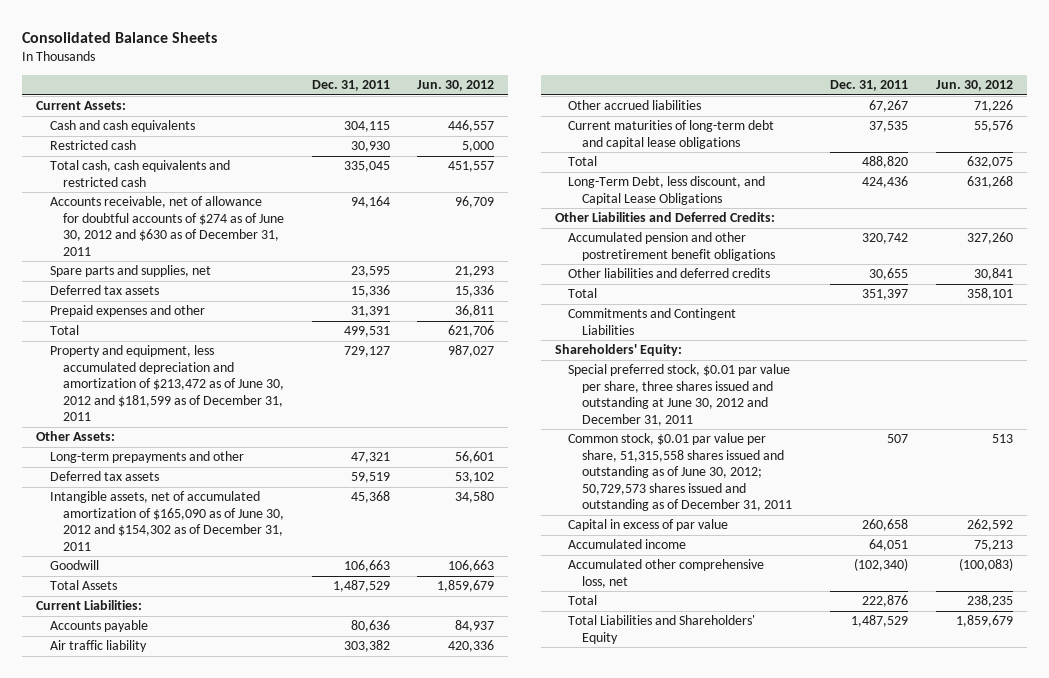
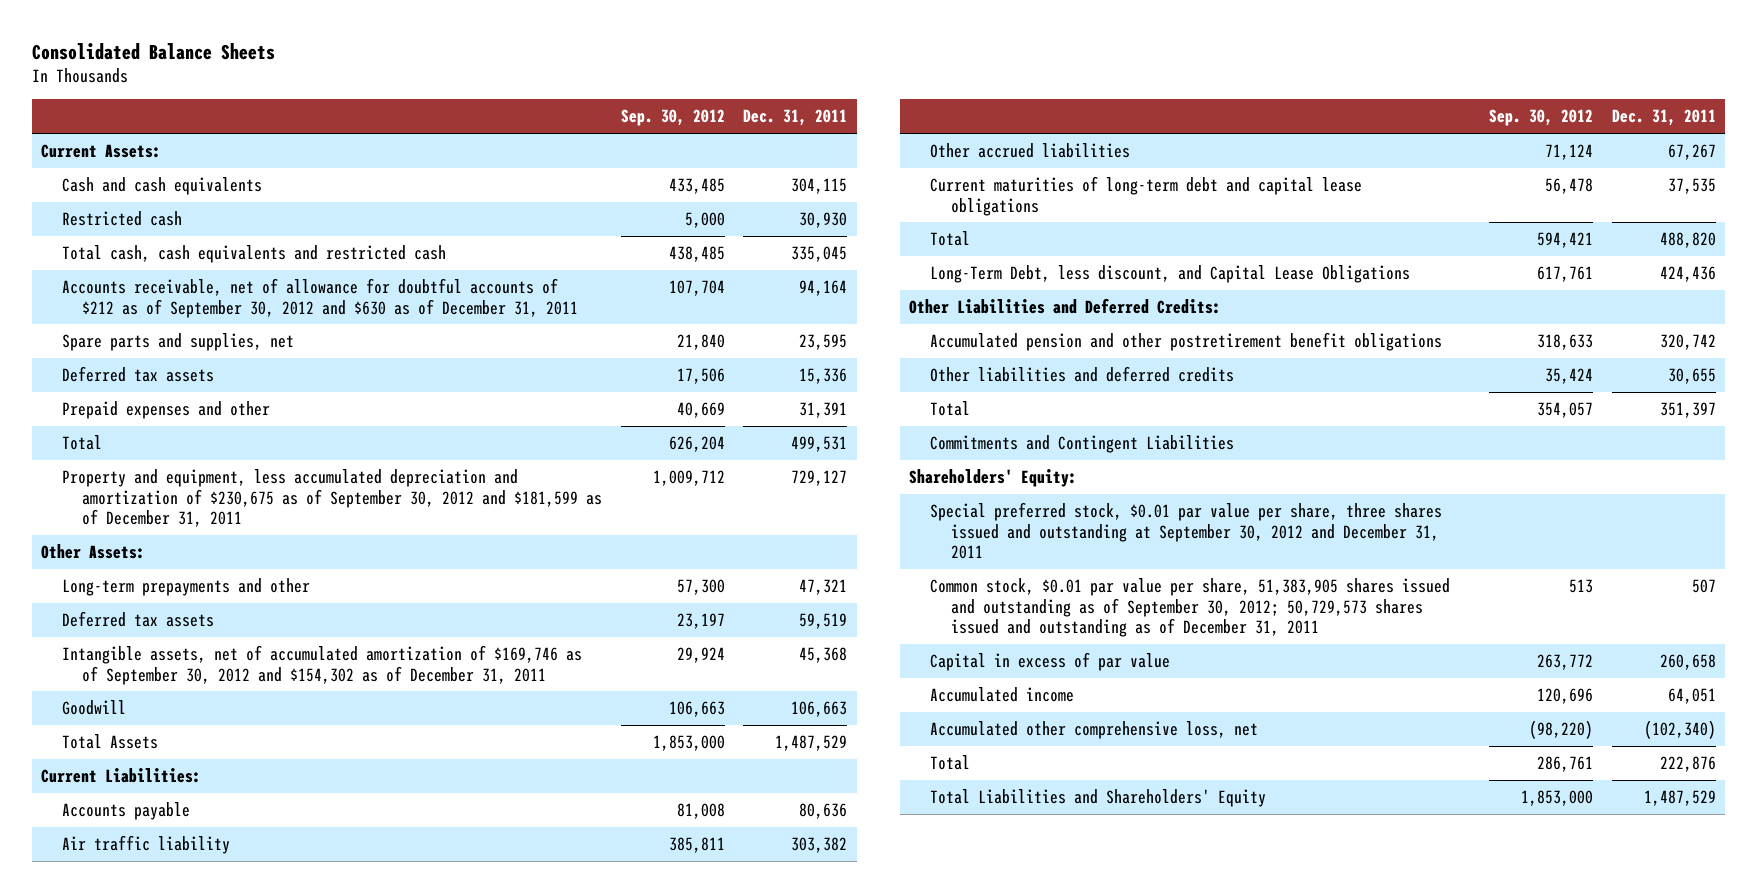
- | Dec. 31, 2011 | Jun. 30, 2012
+ | Sep. 30, 2012 | Dec. 31, 2011
- Accounts receivable, net of allowance for doubtful accounts of $274 as of June 30, 2012 and $630 as of December 31, 2011 | 94,164 | 96,709
+ Accounts receivable, net of allowance for doubtful accounts of $212 as of September 30, 2012 and $630 as of December 31, 2011 | 107,704 | 94,164
- Property and equipment, less accumulated depreciation and amortization of $213,472 as of June 30, 2012 and $181,599 as of December 31, 2011 | 729,127 | 987,027
+ Property and equipment, less accumulated depreciation and amortization of $230,675 as of September 30, 2012 and $181,599 as of December 31, 2011 | 1,009,712 | 729,127
- Intangible assets, net of accumulated amortization of $165,090 as of June 30, 2012 and $154,302 as of December 31, 2011 | 45,368 | 34,580
+ Intangible assets, net of accumulated amortization of $169,746 as of September 30, 2012 and $154,302 as of December 31, 2011 | 29,924 | 45,368
- Special preferred stock, $0.01 par value per share, three shares issued and outstanding at June 30, 2012 and December 31, 2011
- Common stock, $0.01 par value per share, 51,315,558 shares issued and outstanding as of June 30, 2012; 50,729,573 shares issued and outstanding as of December 31, 2011 | 507 | 513
+ Special preferred stock, $0.01 par value per share, three shares issued and outstanding at September 30, 2012 and December 31, 2011
+ Common stock, $0.01 par value per share, 51,383,905 shares issued and outstanding as of September 30, 2012; 50,729,573 shares issued and outstanding as of December 31, 2011 | 513 | 507

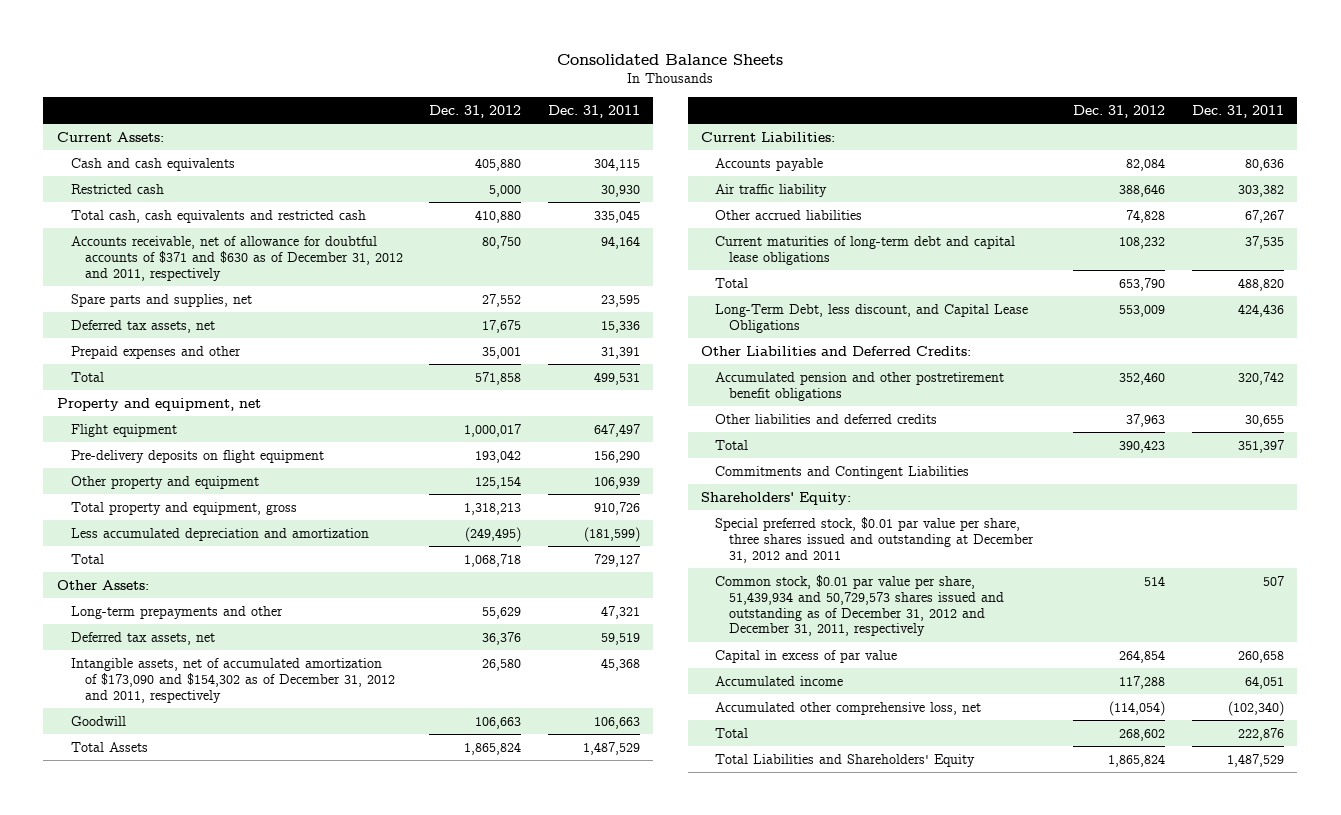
- | Sep. 30, 2012 | Dec. 31, 2011
+ | Dec. 31, 2012 | Dec. 31, 2011
- Accounts receivable, net of allowance for doubtful accounts of $212 as of September 30, 2012 and $630 as of December 31, 2011 | 107,704 | 94,164
+ Accounts receivable, net of allowance for doubtful accounts of $371 and $630 as of December 31, 2012 and 2011, respectively | 80,750 | 94,164
- Deferred tax assets | 17,506 | 15,336
+ Deferred tax assets, net | 17,675 | 15,336
- Property and equipment, less accumulated depreciation and amortization of $230,675 as of September 30, 2012 and $181,599 as of December 31, 2011 | 1,009,712 | 729,127
+ Property and equipment, net
+ Flight equipment | 1,000,017 | 647,497
+ Pre-delivery deposits on flight equipment | 193,042 | 156,290
+ Other property and equipment | 125,154 | 106,939
+ Total property and equipment, gross | 1,318,213 | 910,726
+ Less accumulated depreciation and amortization | (249,495) | (181,599)
+ Total | 1,068,718 | 729,127
- Deferred tax assets | 23,197 | 59,519
- Intangible assets, net of accumulated amortization of $169,746 as of September 30, 2012 and $154,302 as of December 31, 2011 | 29,924 | 45,368
+ Deferred tax assets, net | 36,376 | 59,519
+ Intangible assets, net of accumulated amortization of $173,090 and $154,302 as of December 31, 2012 and 2011, respectively | 26,580 | 45,368
- Special preferred stock, $0.01 par value per share, three shares issued and outstanding at September 30, 2012 and December 31, 2011
- Common stock, $0.01 par value per share, 51,383,905 shares issued and outstanding as of September 30, 2012; 50,729,573 shares issued and outstanding as of December 31, 2011 | 513 | 507
+ Special preferred stock, $0.01 par value per share, three shares issued and outstanding at December 31, 2012 and 2011
+ Common stock, $0.01 par value per share, 51,439,934 and 50,729,573 shares issued and outstanding as of December 31, 2012 and December 31, 2011, respectively | 514 | 507

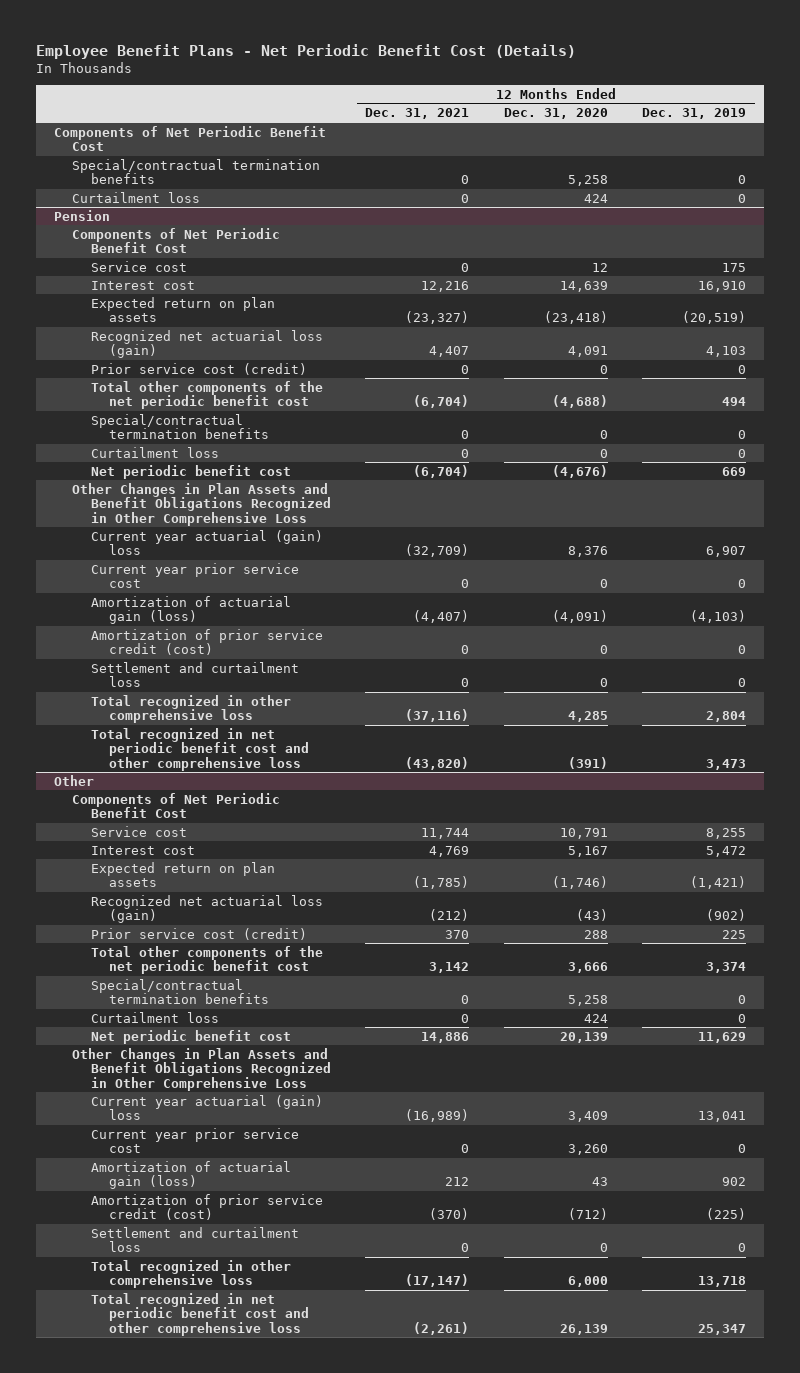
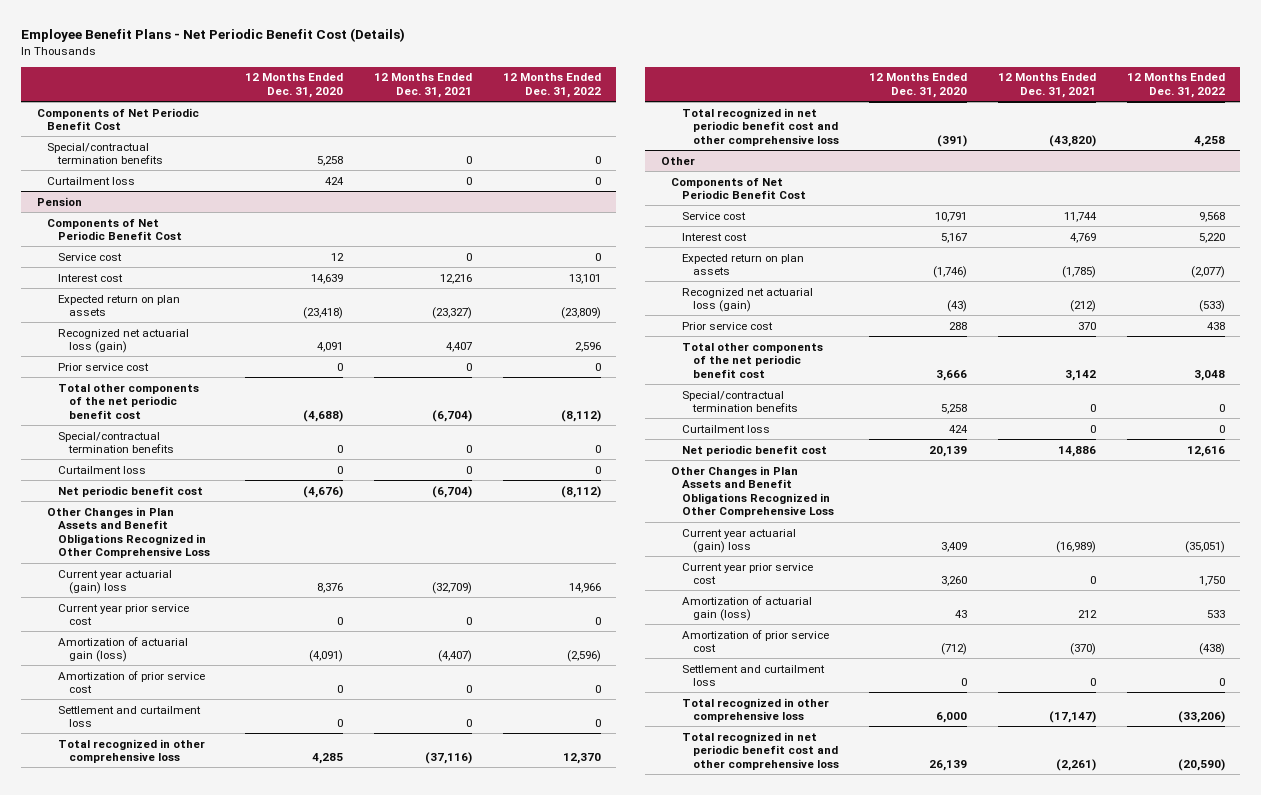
- | 12 Months Ended Dec. 31, 2021 | 12 Months Ended Dec. 31, 2020 | 12 Months Ended Dec. 31, 2019
+ | 12 Months Ended Dec. 31, 2020 | 12 Months Ended Dec. 31, 2021 | 12 Months Ended Dec. 31, 2022
@ Pension
- Prior service cost (credit) | 0 | 0 | 0
+ Prior service cost | 0 | 0 | 0
- Amortization of prior service credit (cost) | 0 | 0 | 0
+ Amortization of prior service cost | 0 | 0 | 0
@ Other
- Prior service cost (credit) | 370 | 288 | 225
+ Prior service cost | 288 | 370 | 438
- Amortization of prior service credit (cost) | (370) | (712) | (225)
+ Amortization of prior service cost | (712) | (370) | (438)

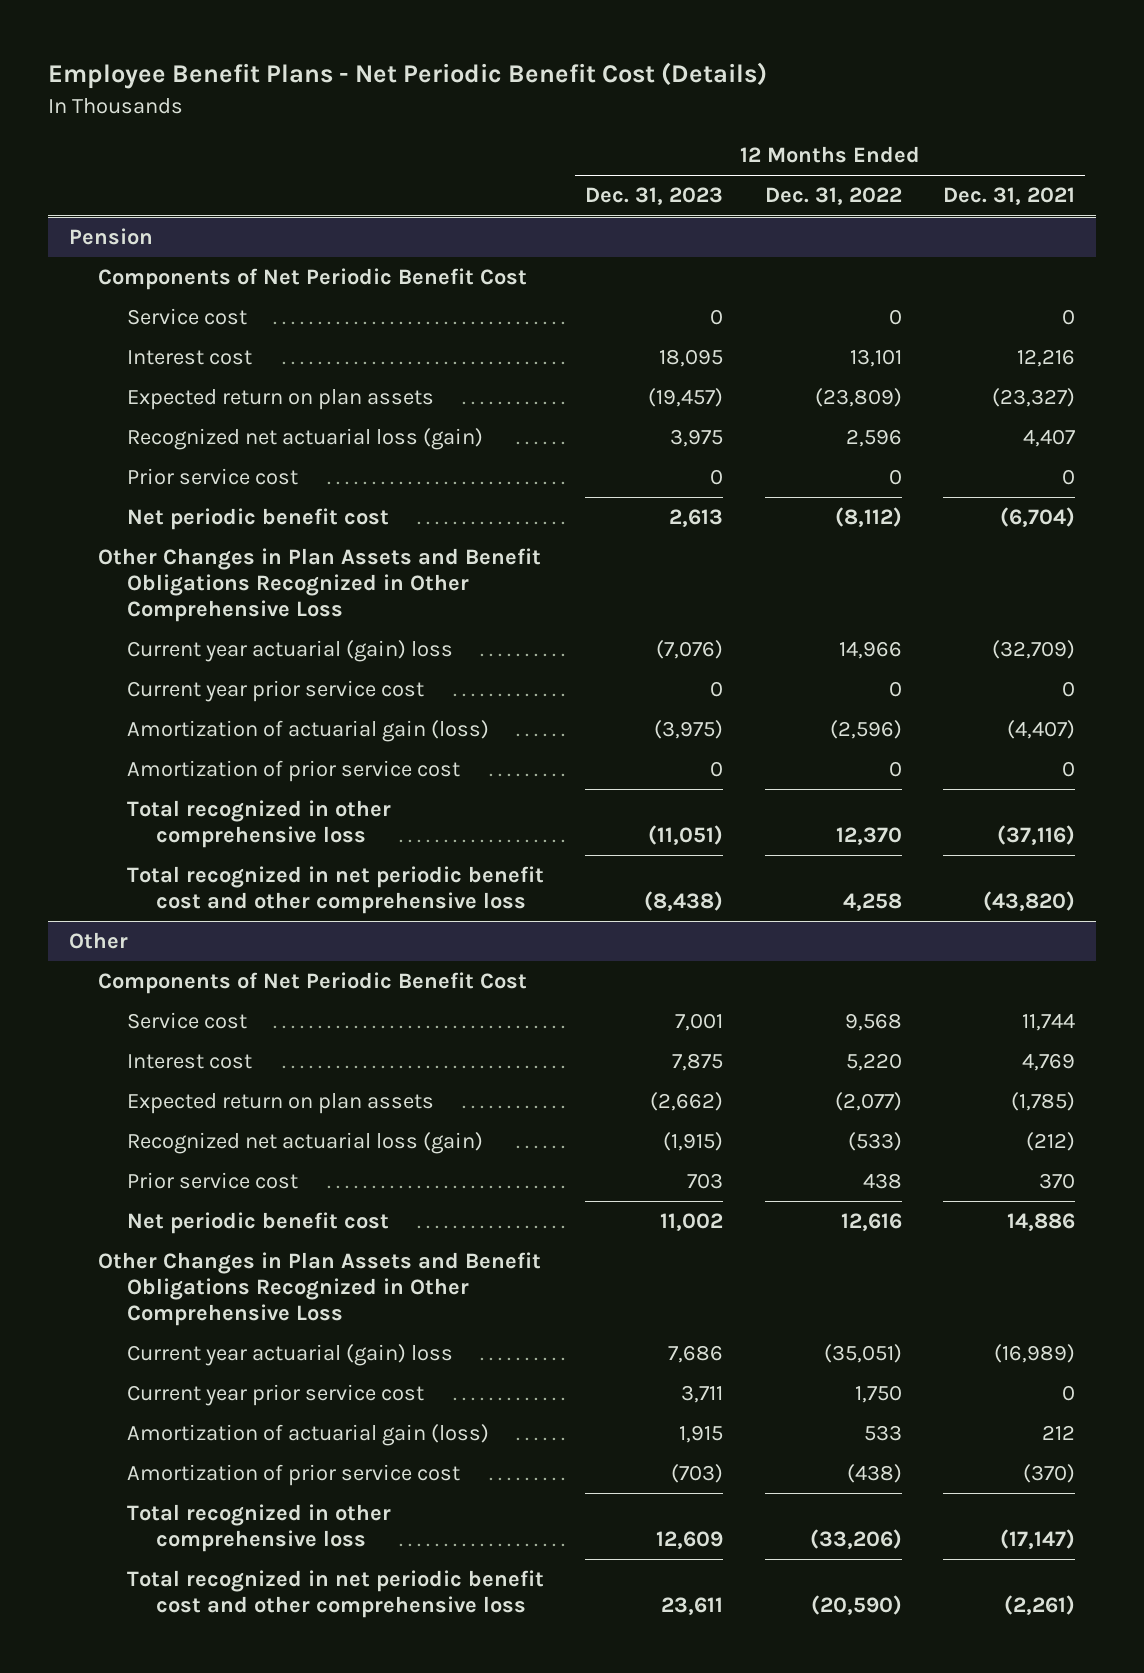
- | 12 Months Ended Dec. 31, 2020 | 12 Months Ended Dec. 31, 2021 | 12 Months Ended Dec. 31, 2022
+ | 12 Months Ended Dec. 31, 2023 | 12 Months Ended Dec. 31, 2022 | 12 Months Ended Dec. 31, 2021
- Components of Net Periodic Benefit Cost
- Special/contractual termination benefits | 5,258 | 0 | 0
- Curtailment loss | 424 | 0 | 0
@ Pension
- Total other components of the net periodic benefit cost | (4,688) | (6,704) | (8,112)
- Special/contractual termination benefits | 0 | 0 | 0
- Curtailment loss | 0 | 0 | 0
- Settlement and curtailment loss | 0 | 0 | 0
@ Other
- Total other components of the net periodic benefit cost | 3,666 | 3,142 | 3,048
- Special/contractual termination benefits | 5,258 | 0 | 0
- Curtailment loss | 424 | 0 | 0
- Settlement and curtailment loss | 0 | 0 | 0

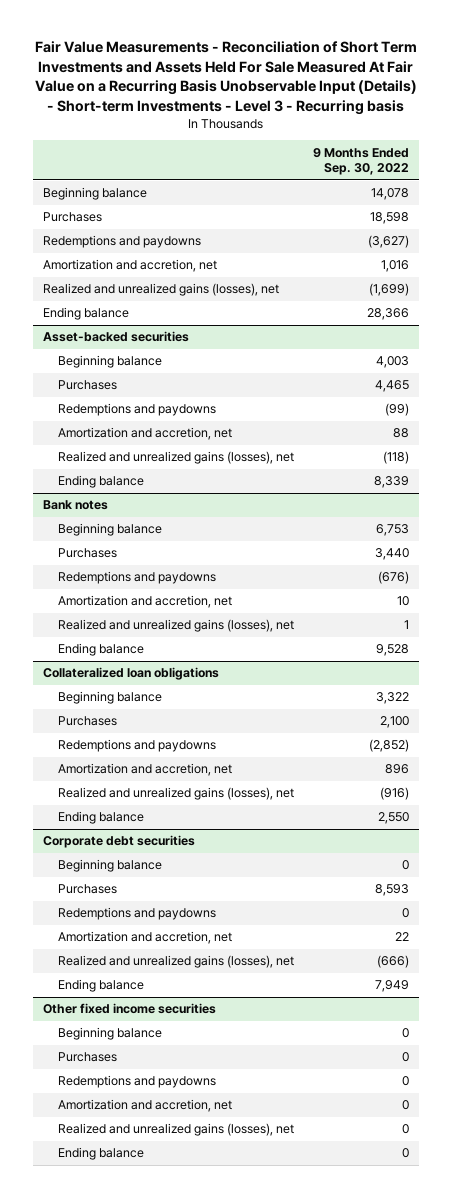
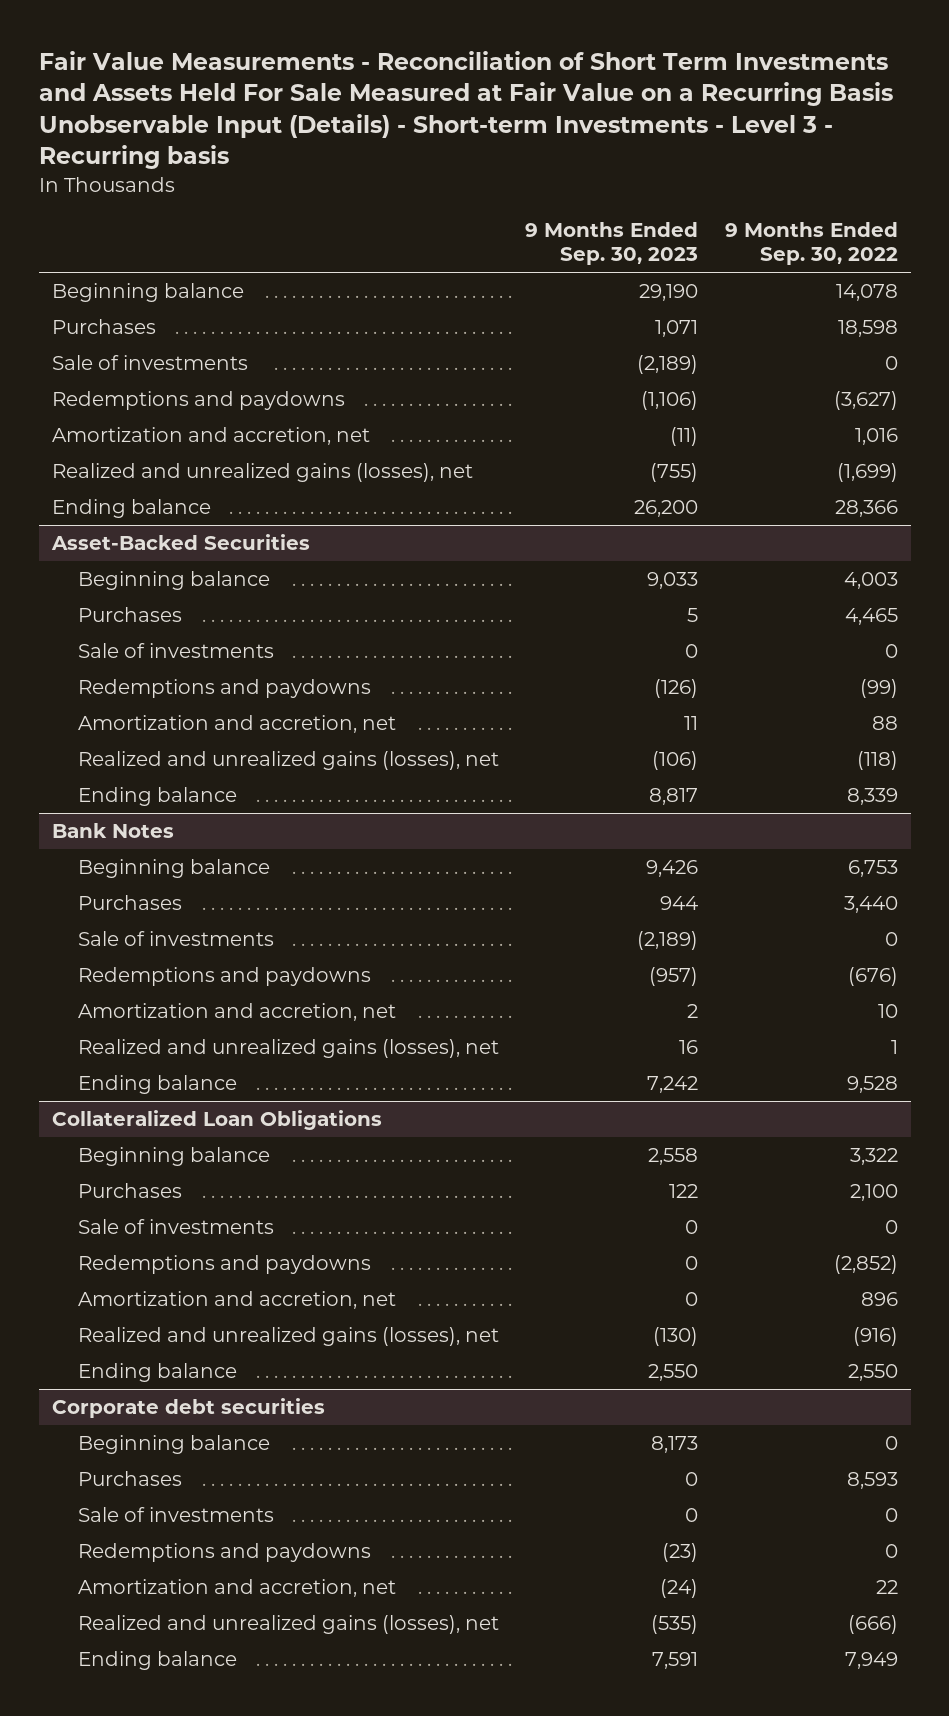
- Fair Value Measurements - Reconciliation of Short Term Investments and Assets Held For Sale Measured At Fair Value on a Recurring Basis Unobservable Input (Details) - Short-term Investments - Level 3 - Recurring basis
+ Fair Value Measurements - Reconciliation of Short Term Investments and Assets Held For Sale Measured at Fair Value on a Recurring Basis Unobservable Input (Details) - Short-term Investments - Level 3 - Recurring basis
- | 9 Months Ended Sep. 30, 2022
+ | 9 Months Ended Sep. 30, 2023 | 9 Months Ended Sep. 30, 2022
+ Sale of investments | (2,189) | 0
- Asset-backed securities
+ Asset-Backed Securities
+ Sale of investments | 0 | 0
- Bank notes
+ Bank Notes
+ Sale of investments | (2,189) | 0
- Collateralized loan obligations
+ Collateralized Loan Obligations
+ Sale of investments | 0 | 0
@ Corporate debt securities
+ Sale of investments | 0 | 0
- Other fixed income securities
- Beginning balance | 0
- Purchases | 0
- Redemptions and paydowns | 0
- Amortization and accretion, net | 0
- Realized and unrealized gains (losses), net | 0
- Ending balance | 0

